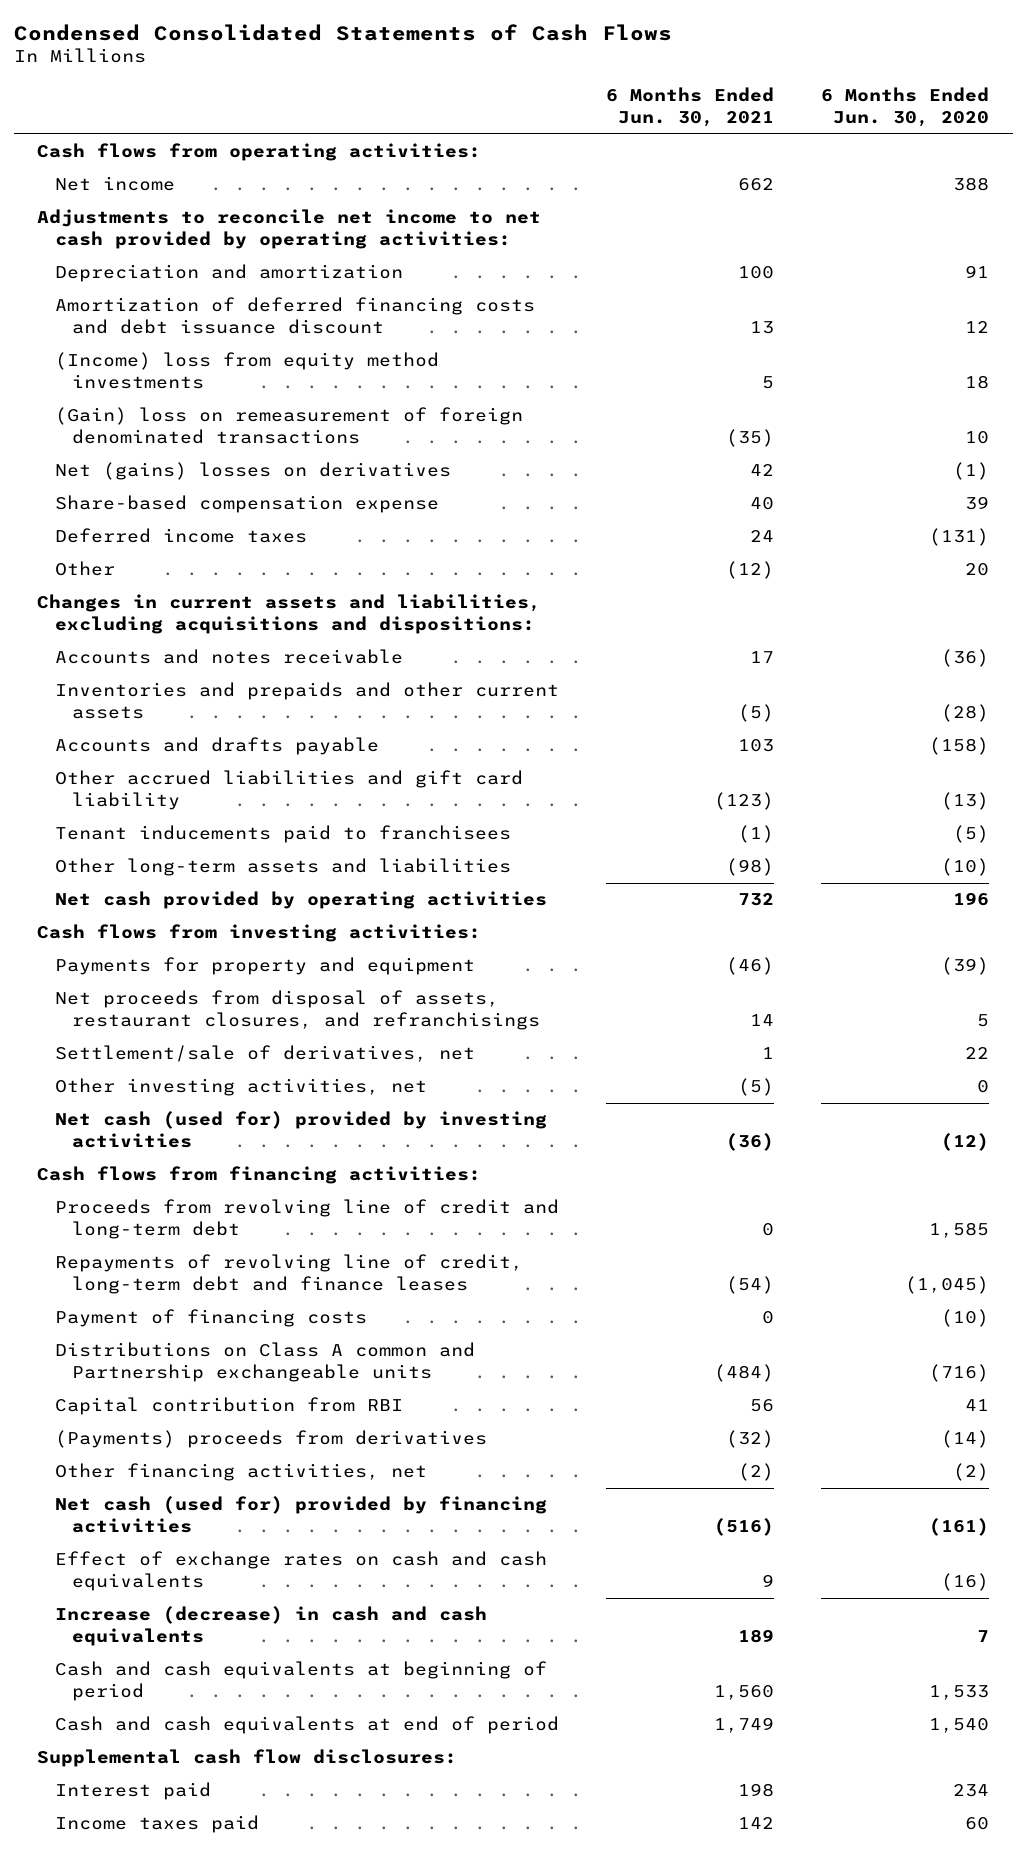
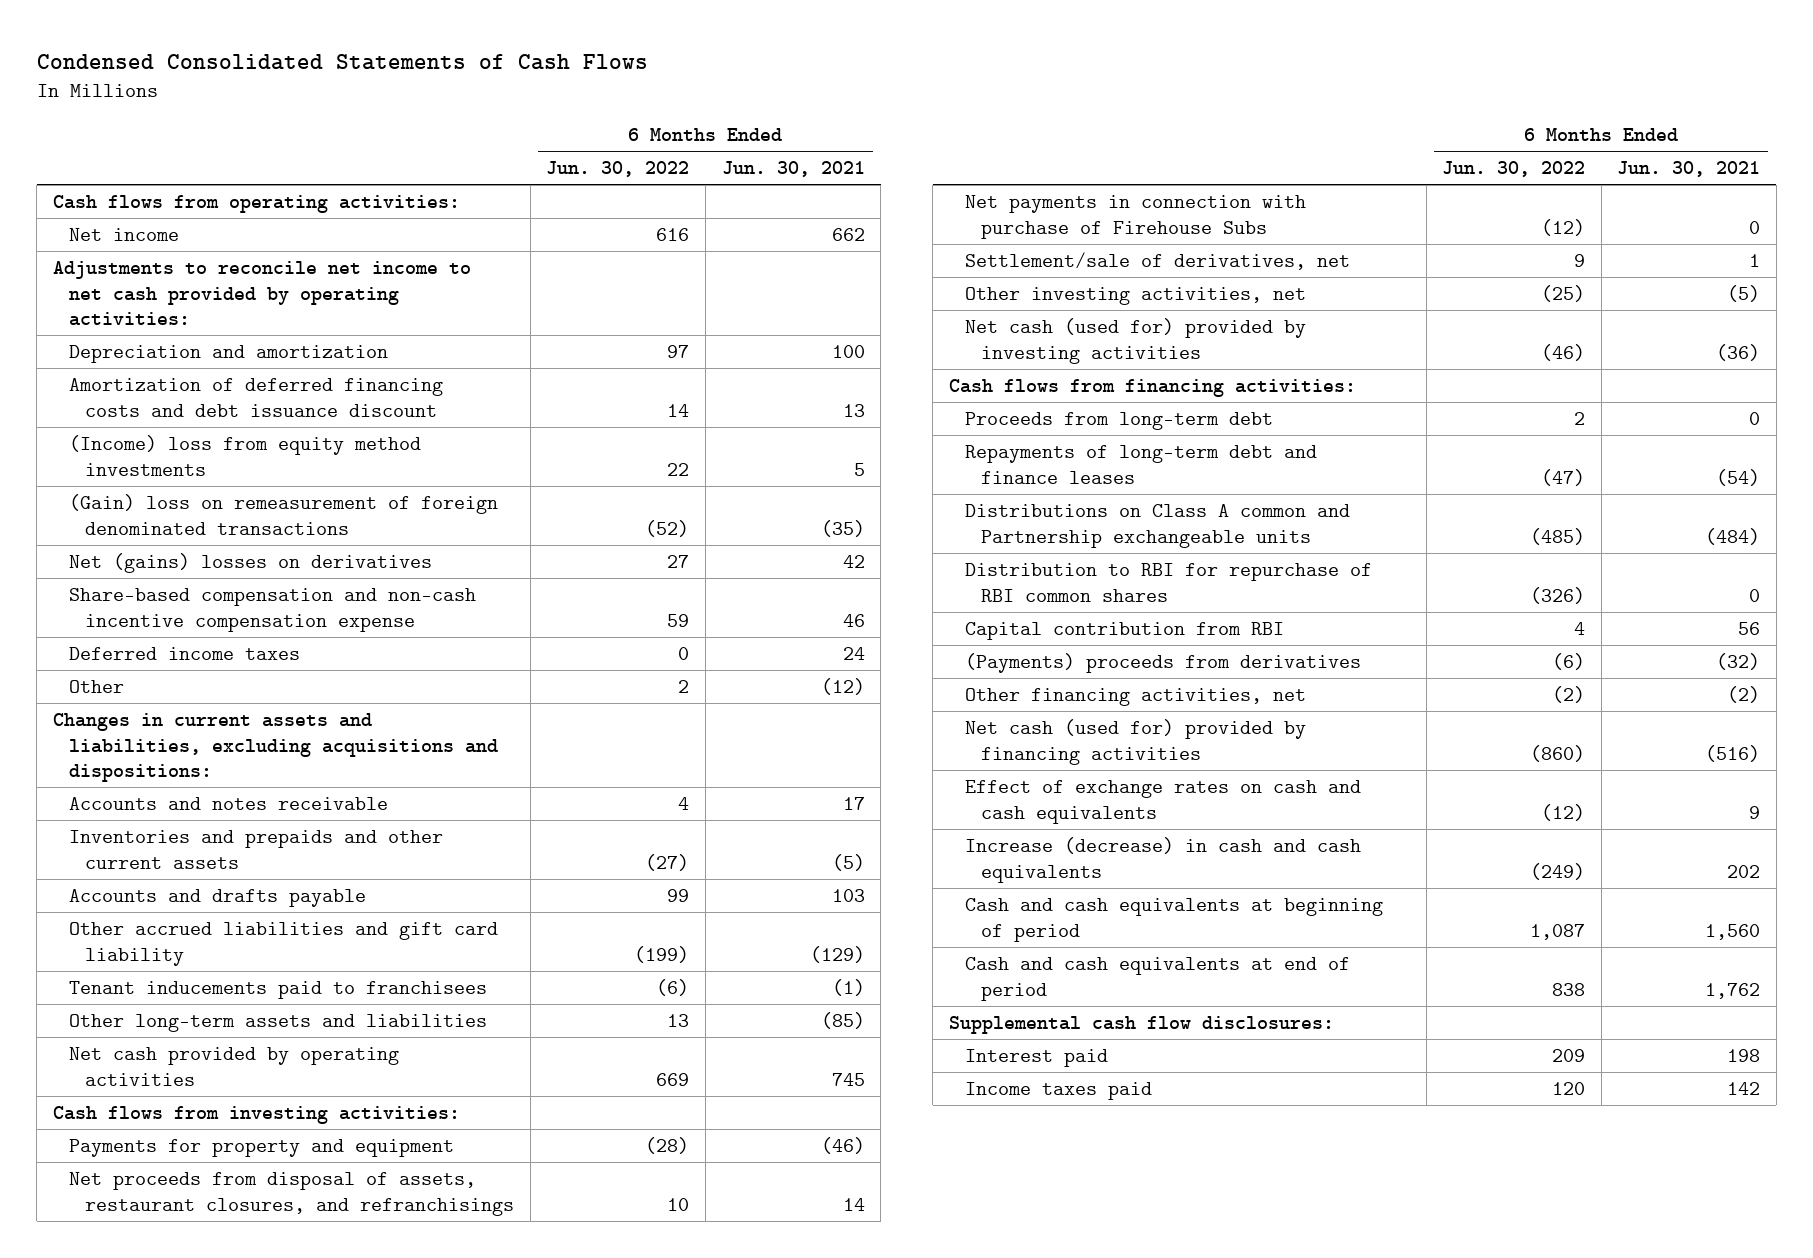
- | 6 Months Ended Jun. 30, 2021 | 6 Months Ended Jun. 30, 2020
+ | 6 Months Ended Jun. 30, 2022 | 6 Months Ended Jun. 30, 2021
- Share-based compensation expense | 40 | 39
+ Share-based compensation and non-cash incentive compensation expense | 59 | 46
- Other accrued liabilities and gift card liability | (123) | (13)
+ Other accrued liabilities and gift card liability | (199) | (129)
- Other long-term assets and liabilities | (98) | (10)
- Net cash provided by operating activities | 732 | 196
+ Other long-term assets and liabilities | 13 | (85)
+ Net cash provided by operating activities | 669 | 745
+ Net payments in connection with purchase of Firehouse Subs | (12) | 0
- Proceeds from revolving line of credit and long-term debt | 0 | 1,585
- Repayments of revolving line of credit, long-term debt and finance leases | (54) | (1,045)
- Payment of financing costs | 0 | (10)
+ Proceeds from long-term debt | 2 | 0
+ Repayments of long-term debt and finance leases | (47) | (54)
+ Distribution to RBI for repurchase of RBI common shares | (326) | 0
- Increase (decrease) in cash and cash equivalents | 189 | 7
+ Increase (decrease) in cash and cash equivalents | (249) | 202
- Cash and cash equivalents at end of period | 1,749 | 1,540
+ Cash and cash equivalents at end of period | 838 | 1,762

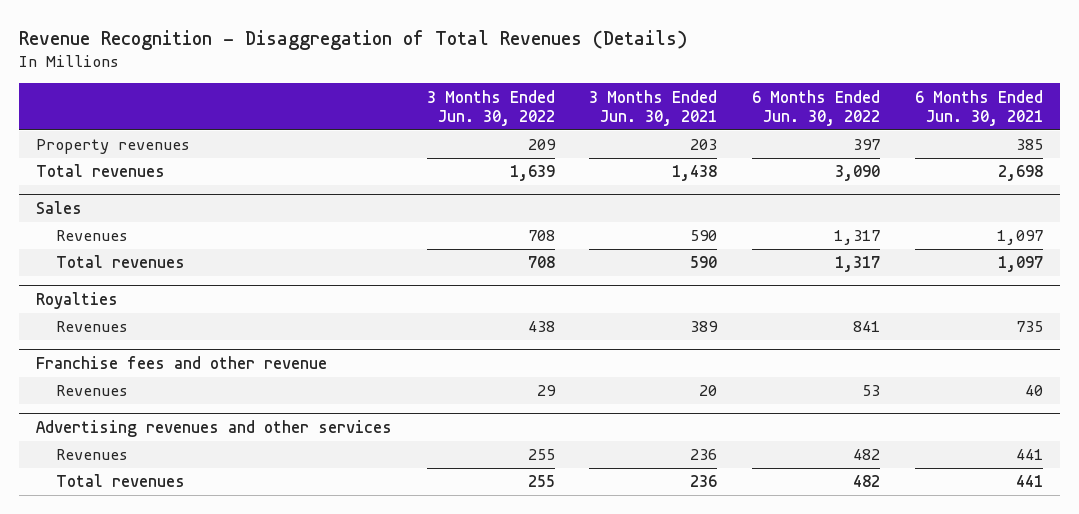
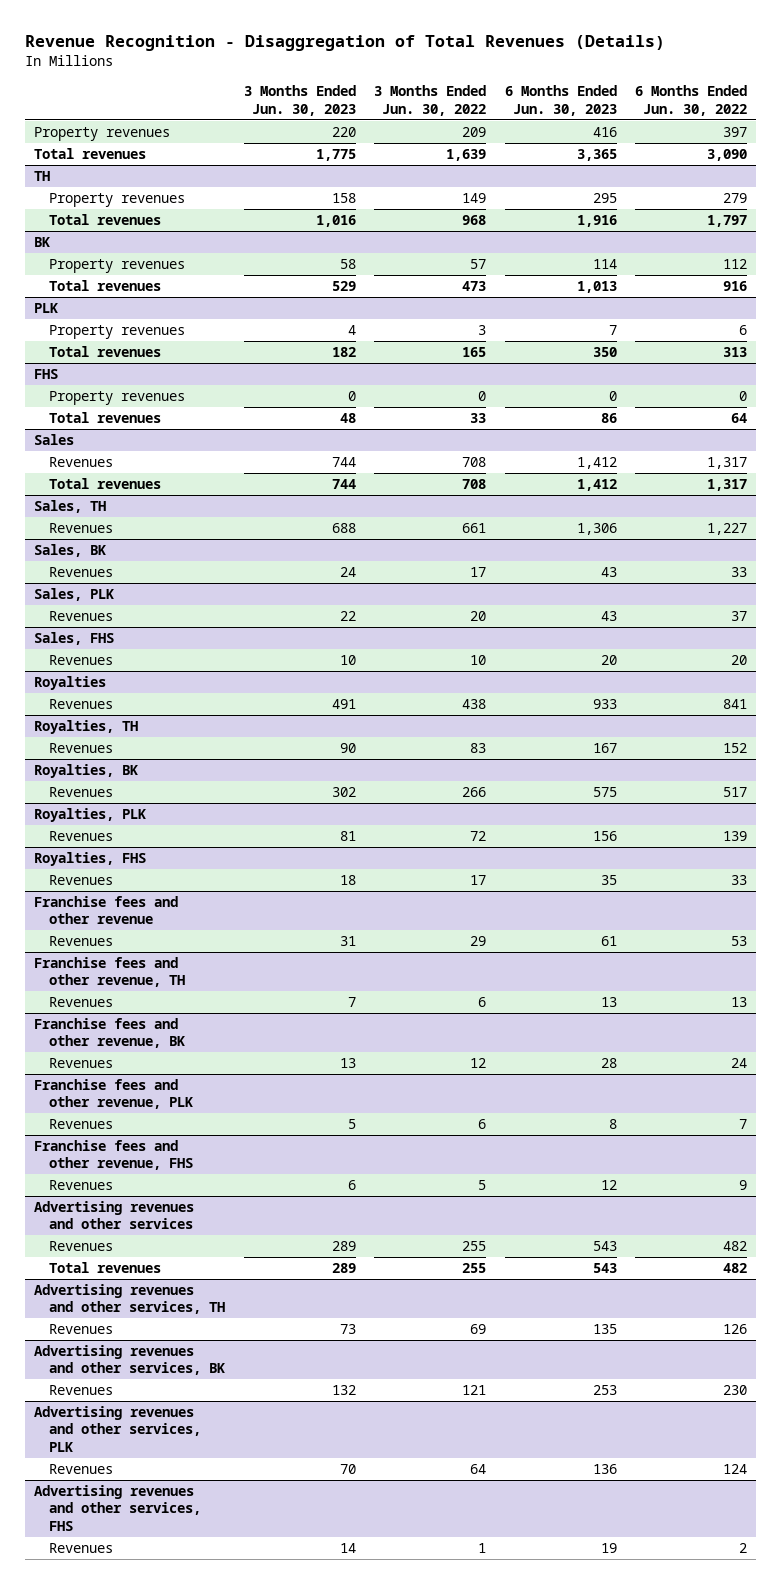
- | 3 Months Ended Jun. 30, 2022 | 3 Months Ended Jun. 30, 2021 | 6 Months Ended Jun. 30, 2022 | 6 Months Ended Jun. 30, 2021
+ | 3 Months Ended Jun. 30, 2023 | 3 Months Ended Jun. 30, 2022 | 6 Months Ended Jun. 30, 2023 | 6 Months Ended Jun. 30, 2022
+ TH
+ Property revenues | 158 | 149 | 295 | 279
+ Total revenues | 1,016 | 968 | 1,916 | 1,797
+ BK
+ Property revenues | 58 | 57 | 114 | 112
+ Total revenues | 529 | 473 | 1,013 | 916
+ PLK
+ Property revenues | 4 | 3 | 7 | 6
+ Total revenues | 182 | 165 | 350 | 313
+ FHS
+ Property revenues | 0 | 0 | 0 | 0
+ Total revenues | 48 | 33 | 86 | 64
+ Sales, TH
+ Revenues | 688 | 661 | 1,306 | 1,227
+ Sales, BK
+ Revenues | 24 | 17 | 43 | 33
+ Sales, PLK
+ Revenues | 22 | 20 | 43 | 37
+ Sales, FHS
+ Revenues | 10 | 10 | 20 | 20
+ Royalties, TH
+ Revenues | 90 | 83 | 167 | 152
+ Royalties, BK
+ Revenues | 302 | 266 | 575 | 517
+ Royalties, PLK
+ Revenues | 81 | 72 | 156 | 139
+ Royalties, FHS
+ Revenues | 18 | 17 | 35 | 33
+ Franchise fees and other revenue, TH
+ Revenues | 7 | 6 | 13 | 13
+ Franchise fees and other revenue, BK
+ Revenues | 13 | 12 | 28 | 24
+ Franchise fees and other revenue, PLK
+ Revenues | 5 | 6 | 8 | 7
+ Franchise fees and other revenue, FHS
+ Revenues | 6 | 5 | 12 | 9
+ Advertising revenues and other services, TH
+ Revenues | 73 | 69 | 135 | 126
+ Advertising revenues and other services, BK
+ Revenues | 132 | 121 | 253 | 230
+ Advertising revenues and other services, PLK
+ Revenues | 70 | 64 | 136 | 124
+ Advertising revenues and other services, FHS
+ Revenues | 14 | 1 | 19 | 2

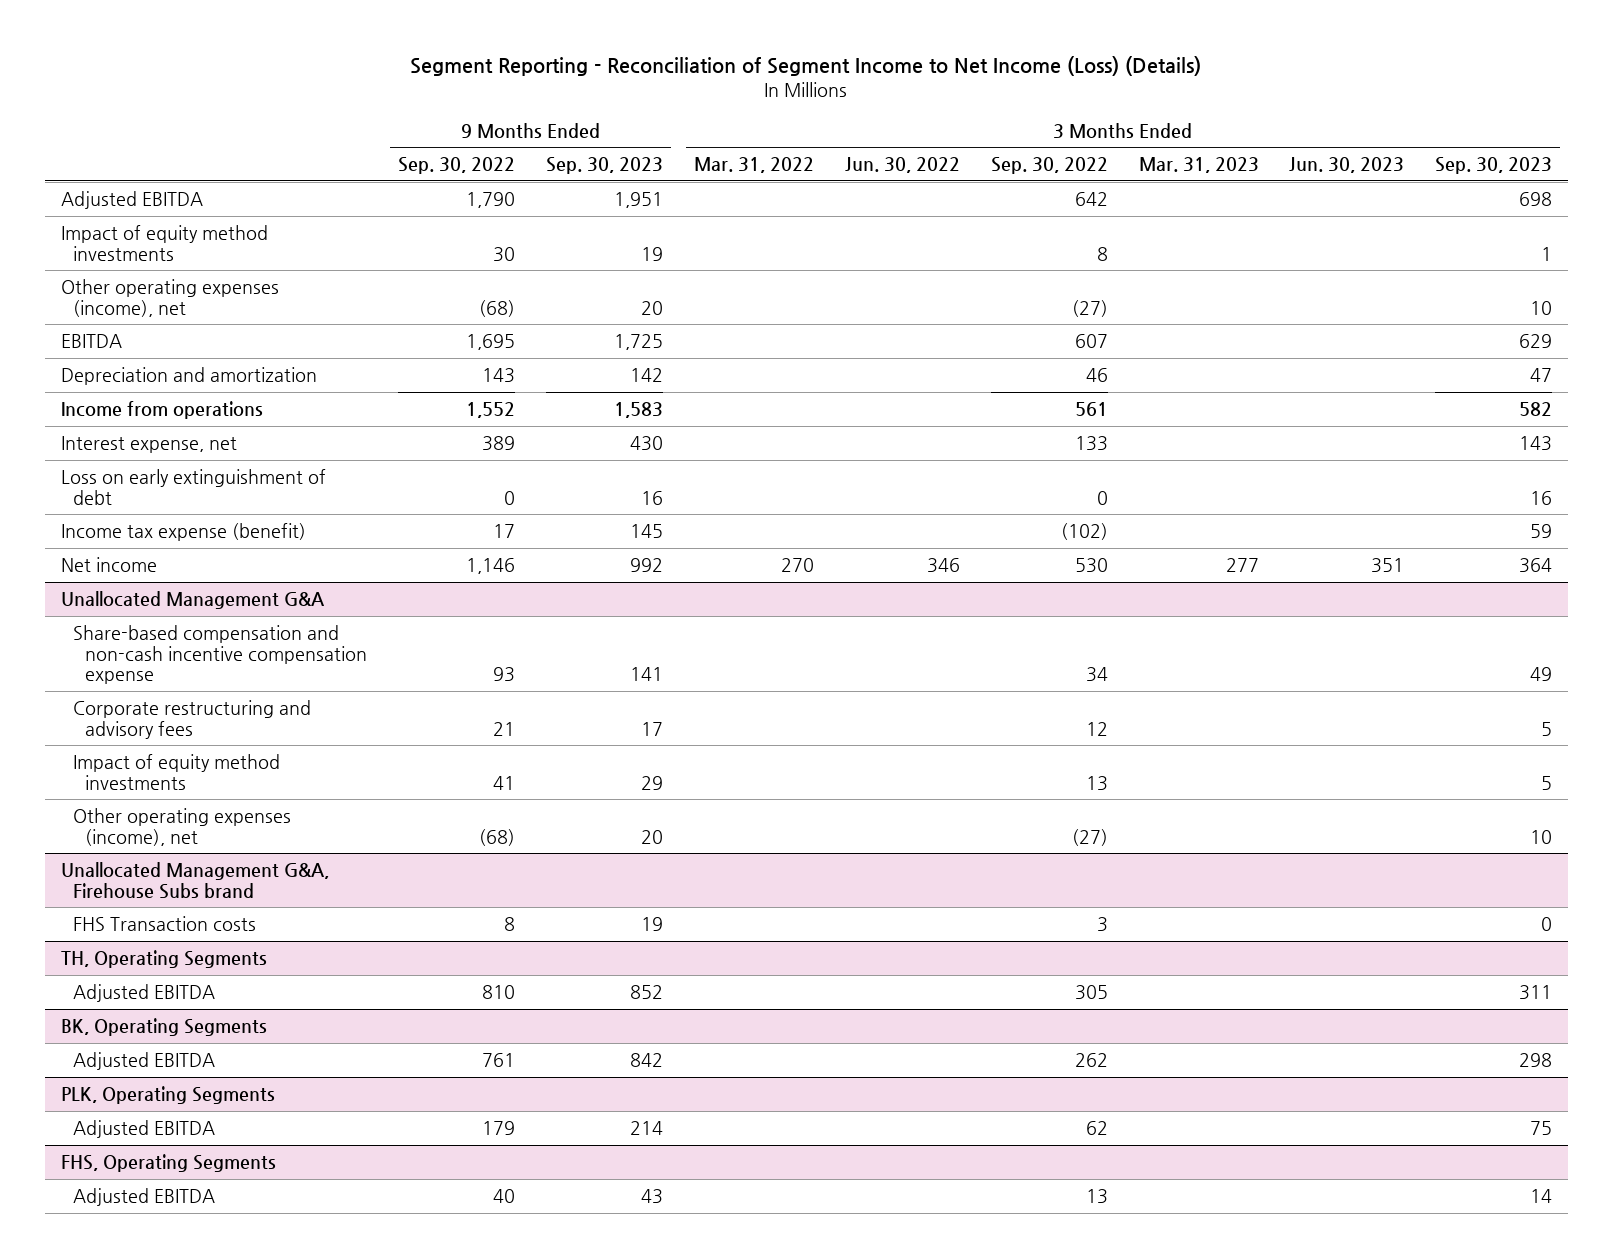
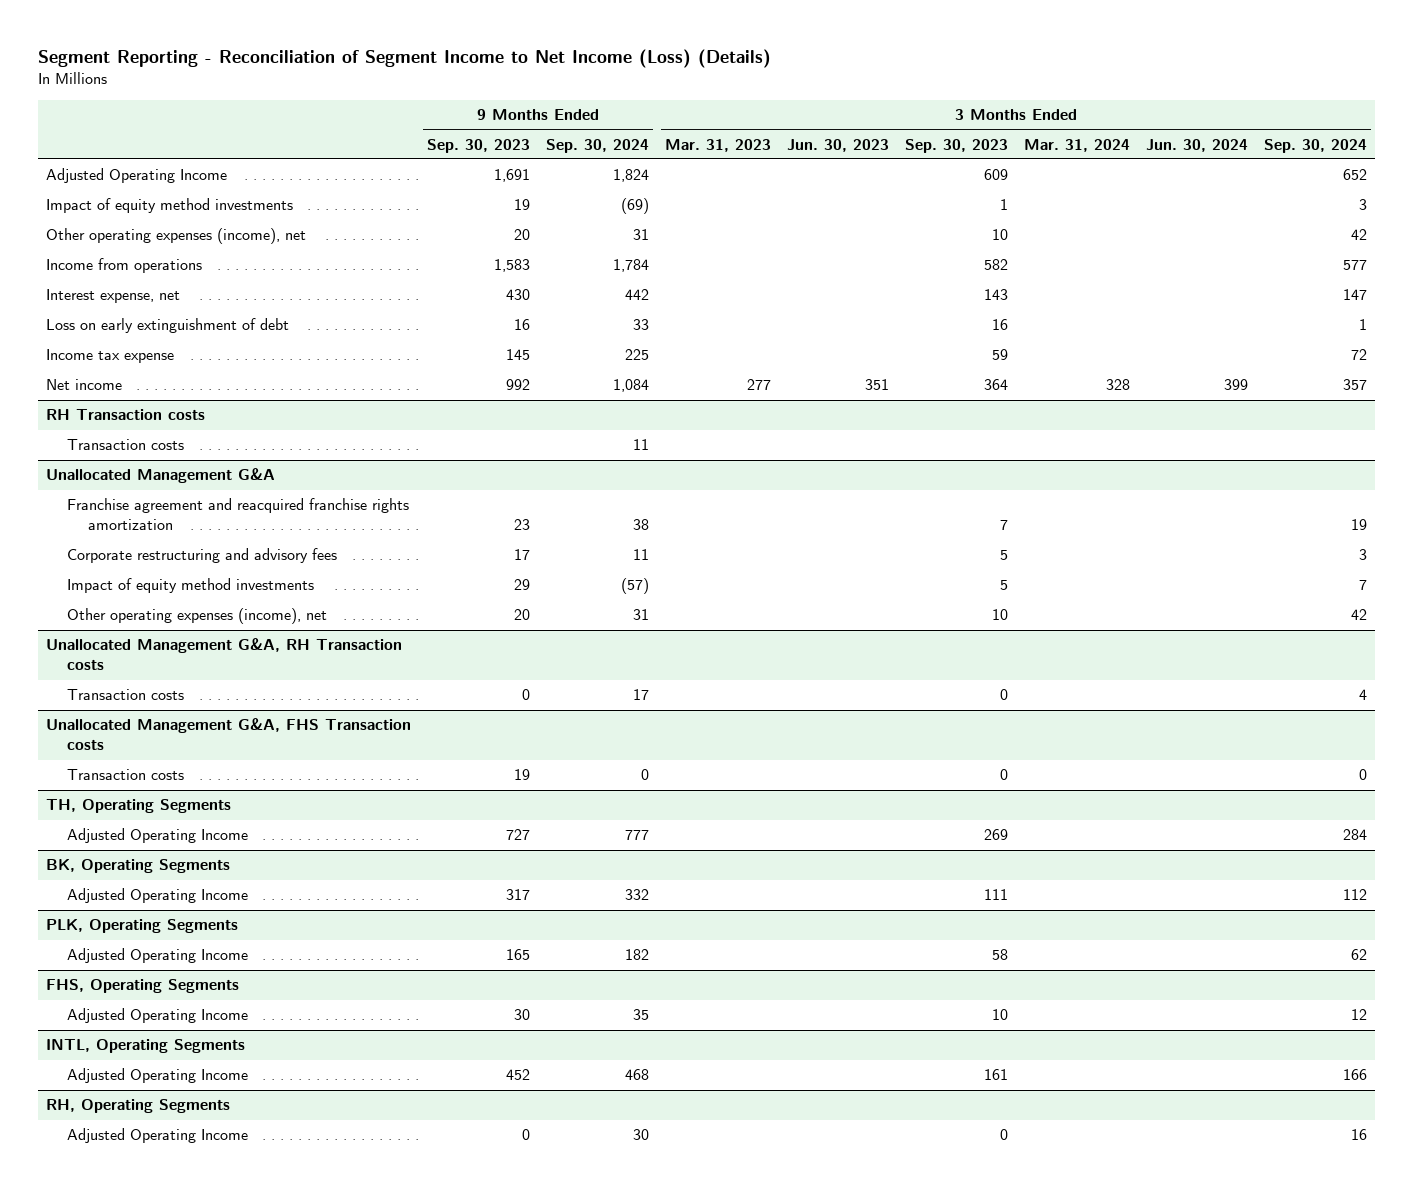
- | 9 Months Ended Sep. 30, 2022 | 9 Months Ended Sep. 30, 2023 | 3 Months Ended Mar. 31, 2022 | 3 Months Ended Jun. 30, 2022 | 3 Months Ended Sep. 30, 2022 | 3 Months Ended Mar. 31, 2023 | 3 Months Ended Jun. 30, 2023 | 3 Months Ended Sep. 30, 2023
+ | 9 Months Ended Sep. 30, 2023 | 9 Months Ended Sep. 30, 2024 | 3 Months Ended Mar. 31, 2023 | 3 Months Ended Jun. 30, 2023 | 3 Months Ended Sep. 30, 2023 | 3 Months Ended Mar. 31, 2024 | 3 Months Ended Jun. 30, 2024 | 3 Months Ended Sep. 30, 2024
- Adjusted EBITDA | 1,790 | 1,951 | | | 642 | | | 698
+ Adjusted Operating Income | 1,691 | 1,824 | | | 609 | | | 652
- EBITDA | 1,695 | 1,725 | | | 607 | | | 629
- Depreciation and amortization | 143 | 142 | | | 46 | | | 47
- Income tax expense (benefit) | 17 | 145 | | | (102) | | | 59
+ Income tax expense | 145 | 225 | | | 59 | | | 72
+ RH Transaction costs
+ Transaction costs | | 11 | | | | | |
@ Unallocated Management G&A
- Share-based compensation and non-cash incentive compensation expense | 93 | 141 | | | 34 | | | 49
+ Franchise agreement and reacquired franchise rights amortization | 23 | 38 | | | 7 | | | 19
- Unallocated Management G&A, Firehouse Subs brand
- FHS Transaction costs | 8 | 19 | | | 3 | | | 0
+ Unallocated Management G&A, RH Transaction costs
+ Transaction costs | 0 | 17 | | | 0 | | | 4
+ Unallocated Management G&A, FHS Transaction costs
+ Transaction costs | 19 | 0 | | | 0 | | | 0
@ TH, Operating Segments
- Adjusted EBITDA | 810 | 852 | | | 305 | | | 311
+ Adjusted Operating Income | 727 | 777 | | | 269 | | | 284
@ BK, Operating Segments
- Adjusted EBITDA | 761 | 842 | | | 262 | | | 298
+ Adjusted Operating Income | 317 | 332 | | | 111 | | | 112
@ PLK, Operating Segments
- Adjusted EBITDA | 179 | 214 | | | 62 | | | 75
+ Adjusted Operating Income | 165 | 182 | | | 58 | | | 62
@ FHS, Operating Segments
- Adjusted EBITDA | 40 | 43 | | | 13 | | | 14
+ Adjusted Operating Income | 30 | 35 | | | 10 | | | 12
+ INTL, Operating Segments
+ Adjusted Operating Income | 452 | 468 | | | 161 | | | 166
+ RH, Operating Segments
+ Adjusted Operating Income | 0 | 30 | | | 0 | | | 16

